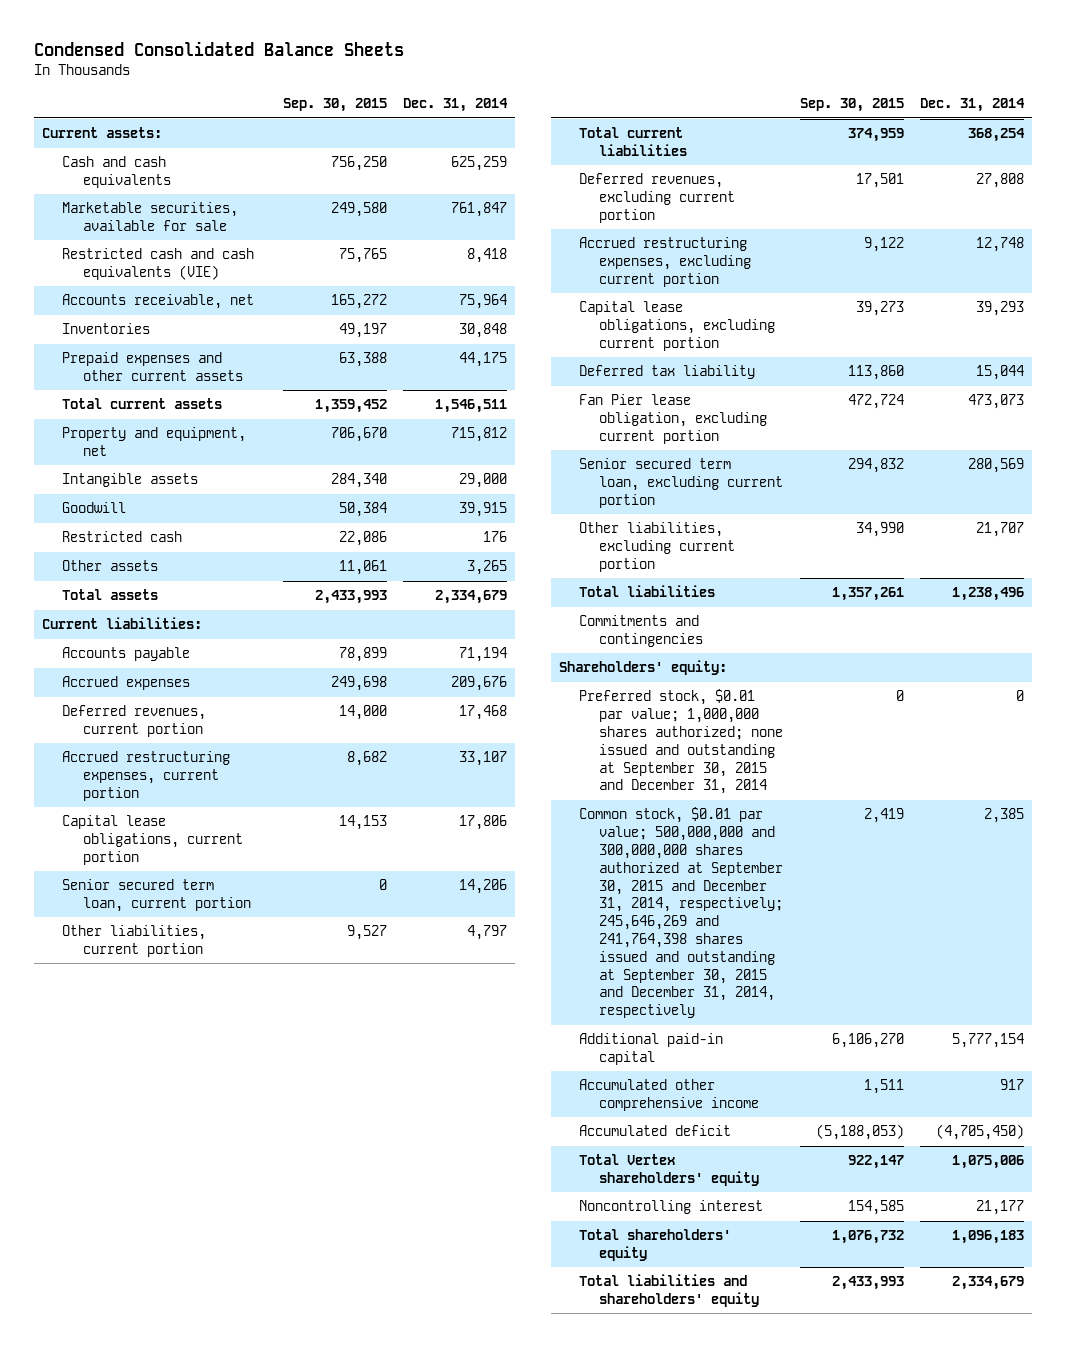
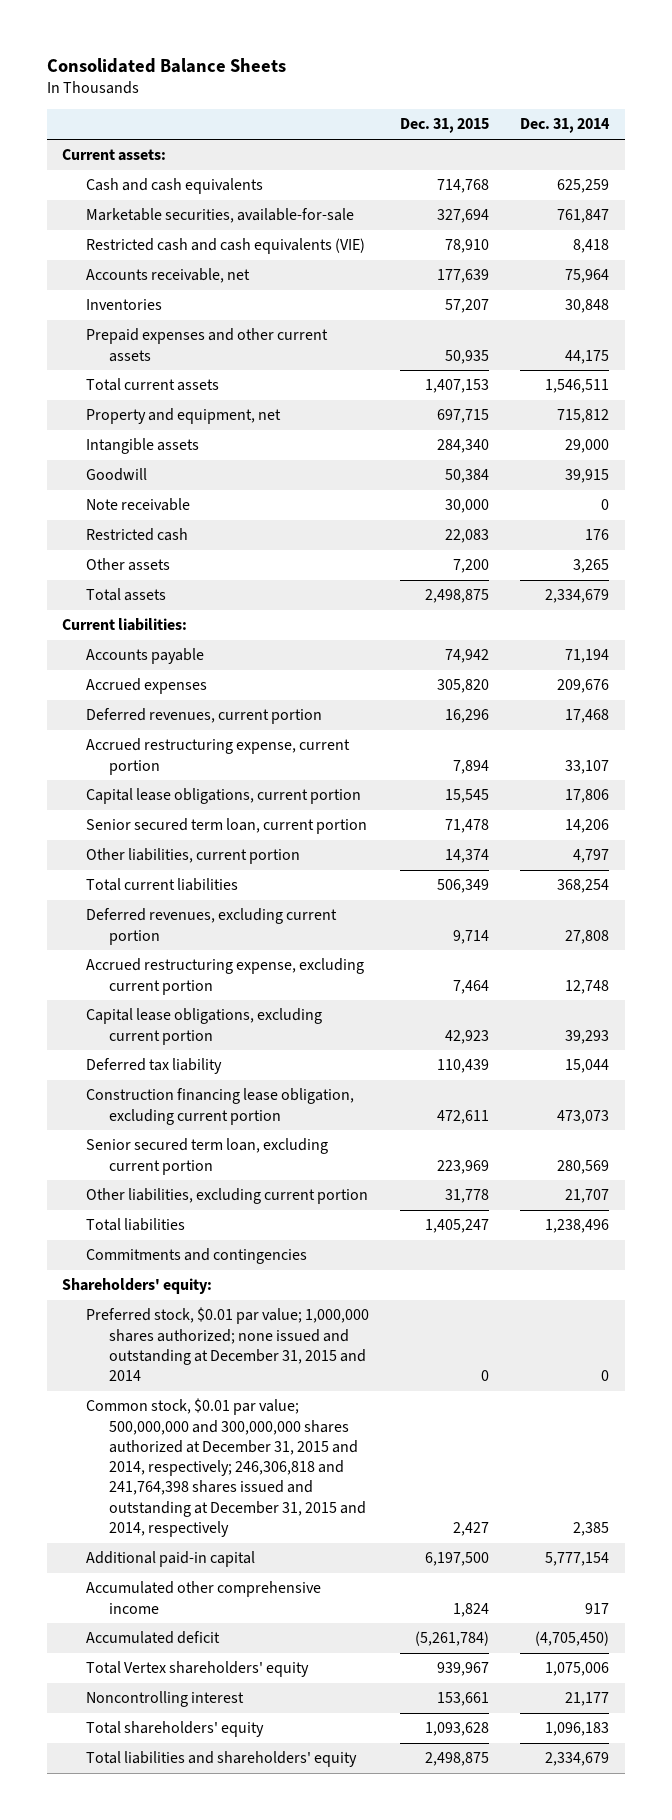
- Condensed Consolidated Balance Sheets
+ Consolidated Balance Sheets
- | Sep. 30, 2015 | Dec. 31, 2014
+ | Dec. 31, 2015 | Dec. 31, 2014
- Marketable securities, available for sale | 249,580 | 761,847
+ Marketable securities, available-for-sale | 327,694 | 761,847
+ Note receivable | 30,000 | 0
- Accrued restructuring expenses, current portion | 8,682 | 33,107
+ Accrued restructuring expense, current portion | 7,894 | 33,107
- Accrued restructuring expenses, excluding current portion | 9,122 | 12,748
+ Accrued restructuring expense, excluding current portion | 7,464 | 12,748
- Fan Pier lease obligation, excluding current portion | 472,724 | 473,073
+ Construction financing lease obligation, excluding current portion | 472,611 | 473,073
- Preferred stock, $0.01 par value; 1,000,000 shares authorized; none issued and outstanding at September 30, 2015 and December 31, 2014 | 0 | 0
- Common stock, $0.01 par value; 500,000,000 and 300,000,000 shares authorized at September 30, 2015 and December 31, 2014, respectively; 245,646,269 and 241,764,398 shares issued and outstanding at September 30, 2015 and December 31, 2014, respectively | 2,419 | 2,385
+ Preferred stock, $0.01 par value; 1,000,000 shares authorized; none issued and outstanding at December 31, 2015 and 2014 | 0 | 0
+ Common stock, $0.01 par value; 500,000,000 and 300,000,000 shares authorized at December 31, 2015 and 2014, respectively; 246,306,818 and 241,764,398 shares issued and outstanding at December 31, 2015 and 2014, respectively | 2,427 | 2,385

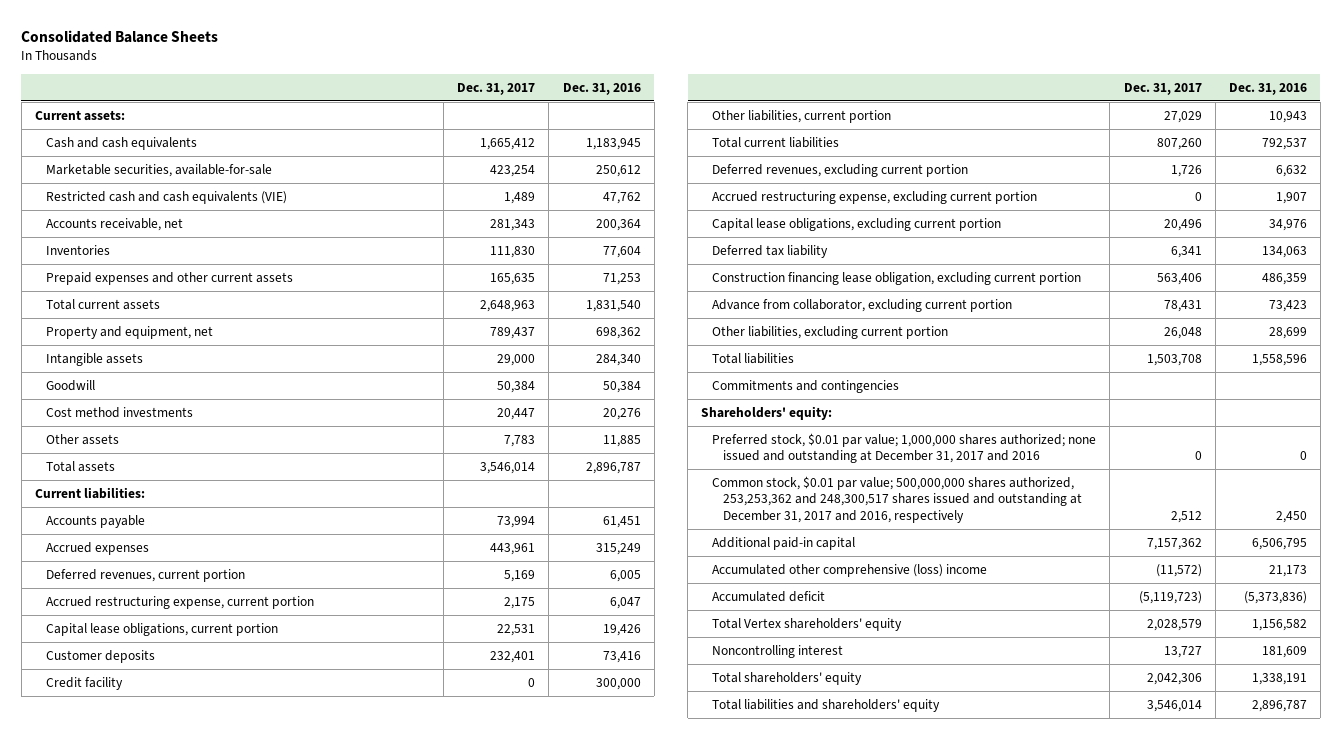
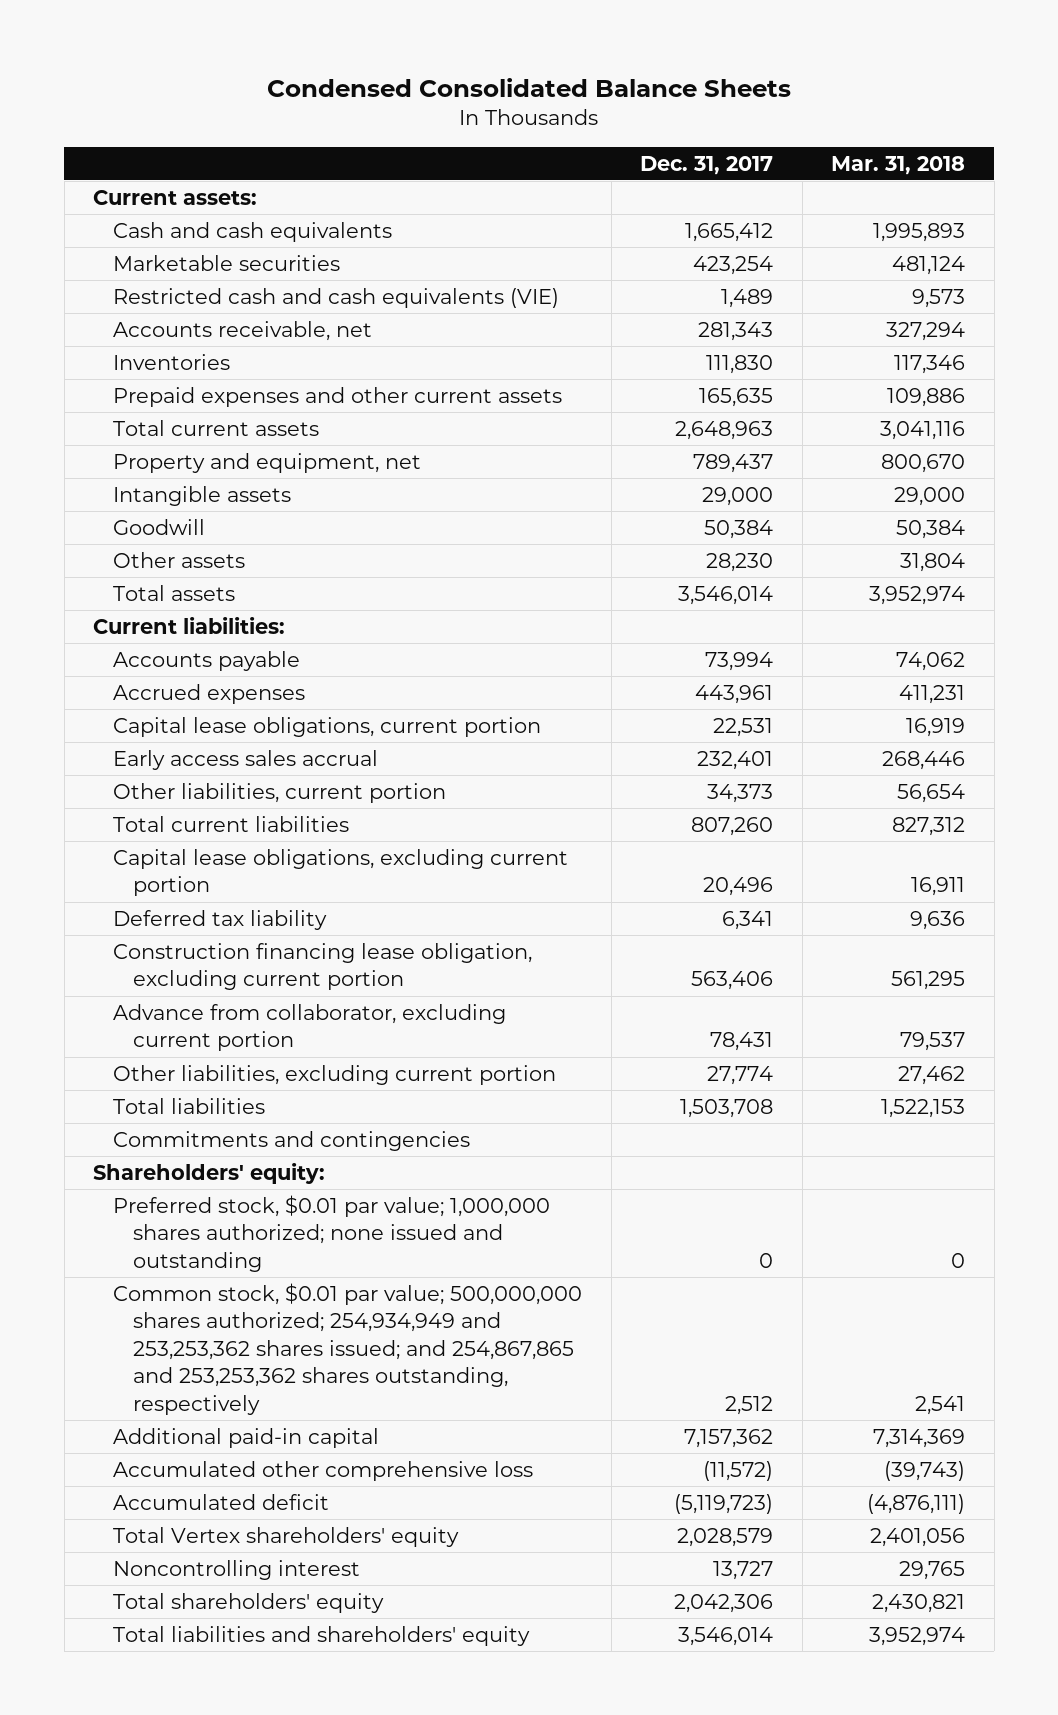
- Consolidated Balance Sheets
+ Condensed Consolidated Balance Sheets
- | Dec. 31, 2017 | Dec. 31, 2016
+ | Dec. 31, 2017 | Mar. 31, 2018
- Marketable securities, available-for-sale | 423,254 | 250,612
+ Marketable securities | 423,254 | 481,124
- Cost method investments | 20,447 | 20,276
- Other assets | 7,783 | 11,885
+ Other assets | 28,230 | 31,804
- Deferred revenues, current portion | 5,169 | 6,005
- Accrued restructuring expense, current portion | 2,175 | 6,047
- Customer deposits | 232,401 | 73,416
- Credit facility | 0 | 300,000
- Other liabilities, current portion | 27,029 | 10,943
+ Early access sales accrual | 232,401 | 268,446
+ Other liabilities, current portion | 34,373 | 56,654
- Deferred revenues, excluding current portion | 1,726 | 6,632
- Accrued restructuring expense, excluding current portion | 0 | 1,907
- Other liabilities, excluding current portion | 26,048 | 28,699
+ Other liabilities, excluding current portion | 27,774 | 27,462
- Preferred stock, $0.01 par value; 1,000,000 shares authorized; none issued and outstanding at December 31, 2017 and 2016 | 0 | 0
- Common stock, $0.01 par value; 500,000,000 shares authorized, 253,253,362 and 248,300,517 shares issued and outstanding at December 31, 2017 and 2016, respectively | 2,512 | 2,450
+ Preferred stock, $0.01 par value; 1,000,000 shares authorized; none issued and outstanding | 0 | 0
+ Common stock, $0.01 par value; 500,000,000 shares authorized; 254,934,949 and 253,253,362 shares issued; and 254,867,865 and 253,253,362 shares outstanding, respectively | 2,512 | 2,541
- Accumulated other comprehensive (loss) income | (11,572) | 21,173
+ Accumulated other comprehensive loss | (11,572) | (39,743)

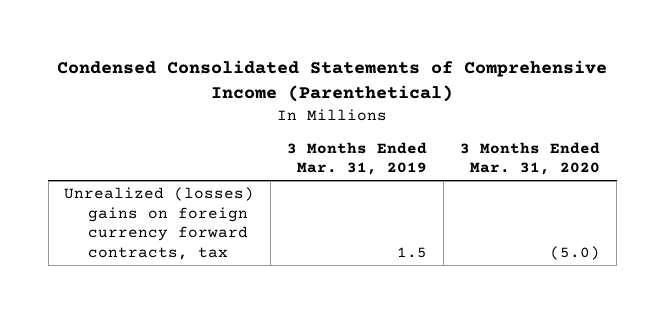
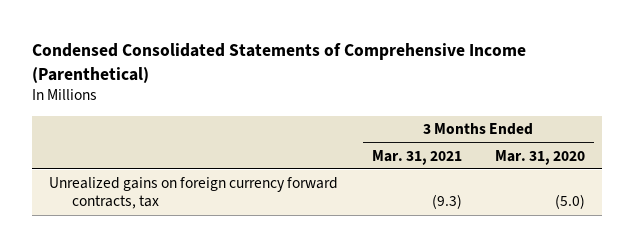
- | 3 Months Ended Mar. 31, 2019 | 3 Months Ended Mar. 31, 2020
+ | 3 Months Ended Mar. 31, 2021 | 3 Months Ended Mar. 31, 2020
- Unrealized (losses) gains on foreign currency forward contracts, tax | 1.5 | (5.0)
+ Unrealized gains on foreign currency forward contracts, tax | (9.3) | (5.0)

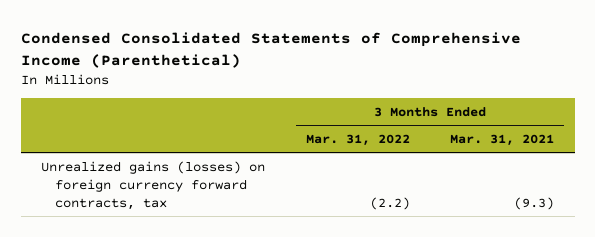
- | 3 Months Ended Mar. 31, 2021 | 3 Months Ended Mar. 31, 2020
+ | 3 Months Ended Mar. 31, 2022 | 3 Months Ended Mar. 31, 2021
- Unrealized gains on foreign currency forward contracts, tax | (9.3) | (5.0)
+ Unrealized gains (losses) on foreign currency forward contracts, tax | (2.2) | (9.3)

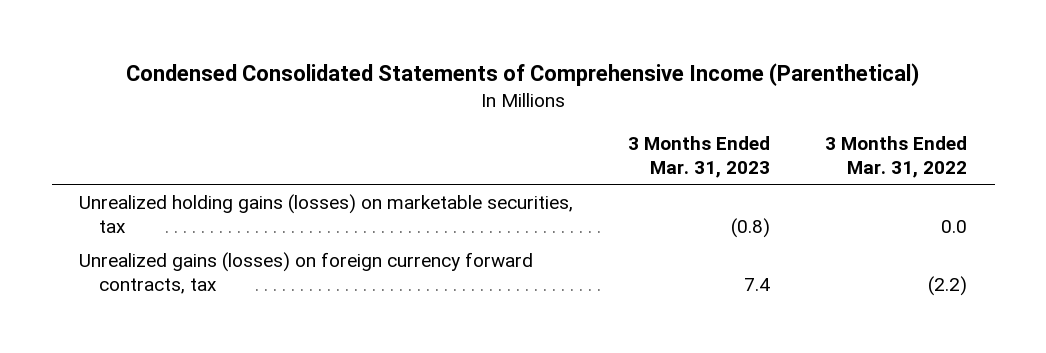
- | 3 Months Ended Mar. 31, 2022 | 3 Months Ended Mar. 31, 2021
+ | 3 Months Ended Mar. 31, 2023 | 3 Months Ended Mar. 31, 2022
+ Unrealized holding gains (losses) on marketable securities, tax | (0.8) | 0.0

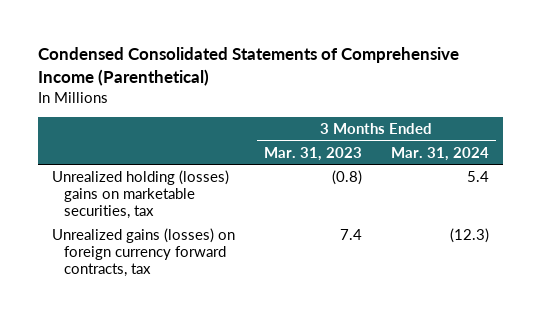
- | 3 Months Ended Mar. 31, 2023 | 3 Months Ended Mar. 31, 2022
+ | 3 Months Ended Mar. 31, 2023 | 3 Months Ended Mar. 31, 2024
- Unrealized holding gains (losses) on marketable securities, tax | (0.8) | 0.0
+ Unrealized holding (losses) gains on marketable securities, tax | (0.8) | 5.4

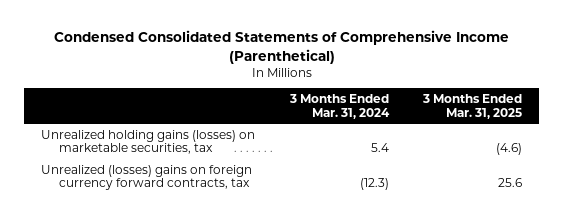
- | 3 Months Ended Mar. 31, 2023 | 3 Months Ended Mar. 31, 2024
+ | 3 Months Ended Mar. 31, 2024 | 3 Months Ended Mar. 31, 2025
- Unrealized holding (losses) gains on marketable securities, tax | (0.8) | 5.4
- Unrealized gains (losses) on foreign currency forward contracts, tax | 7.4 | (12.3)
+ Unrealized holding gains (losses) on marketable securities, tax | 5.4 | (4.6)
+ Unrealized (losses) gains on foreign currency forward contracts, tax | (12.3) | 25.6

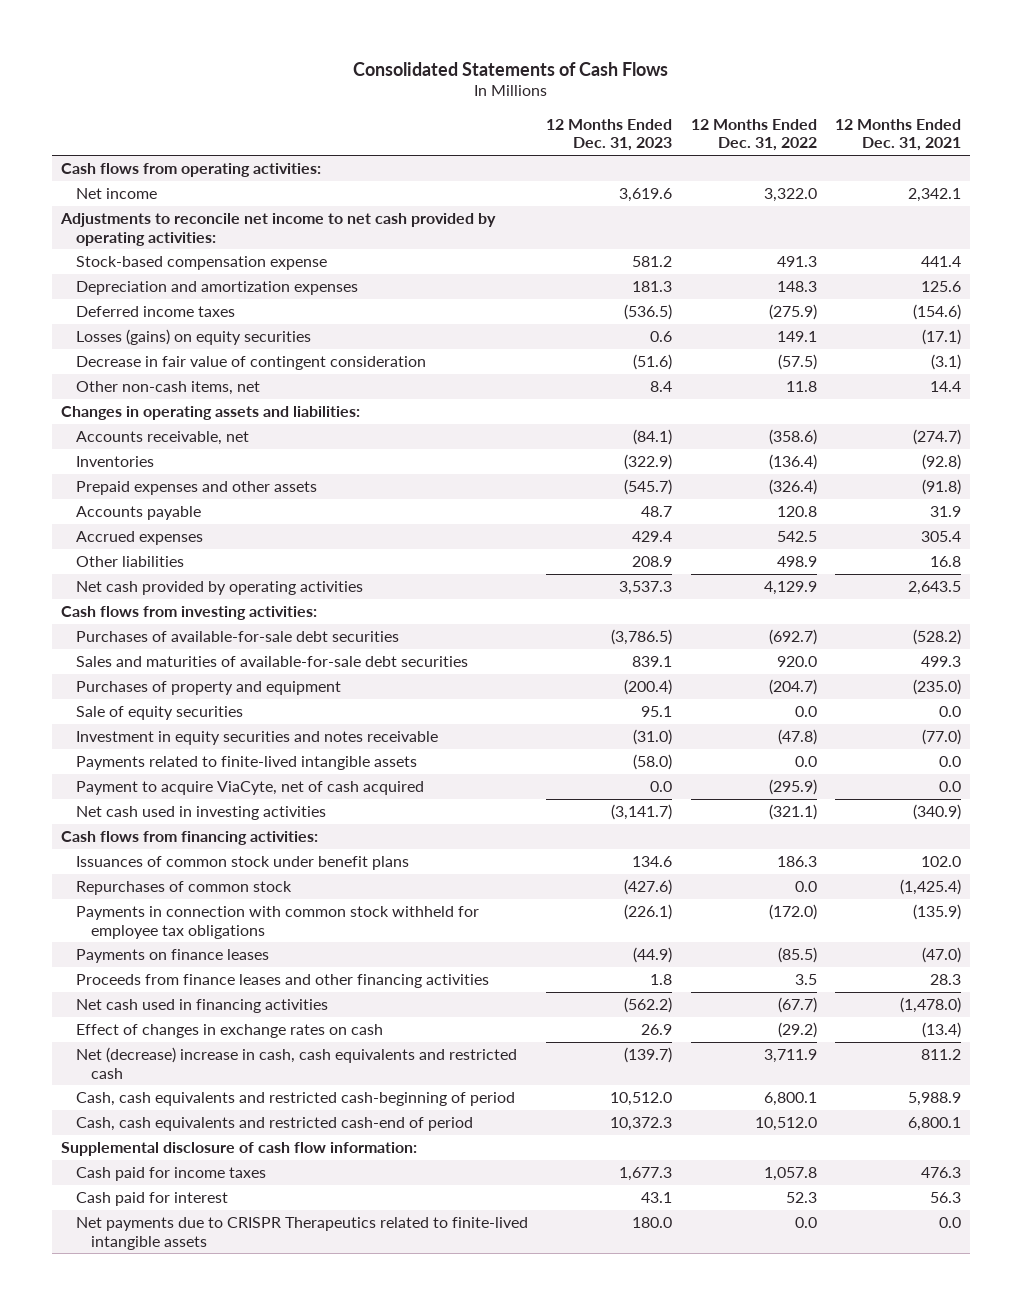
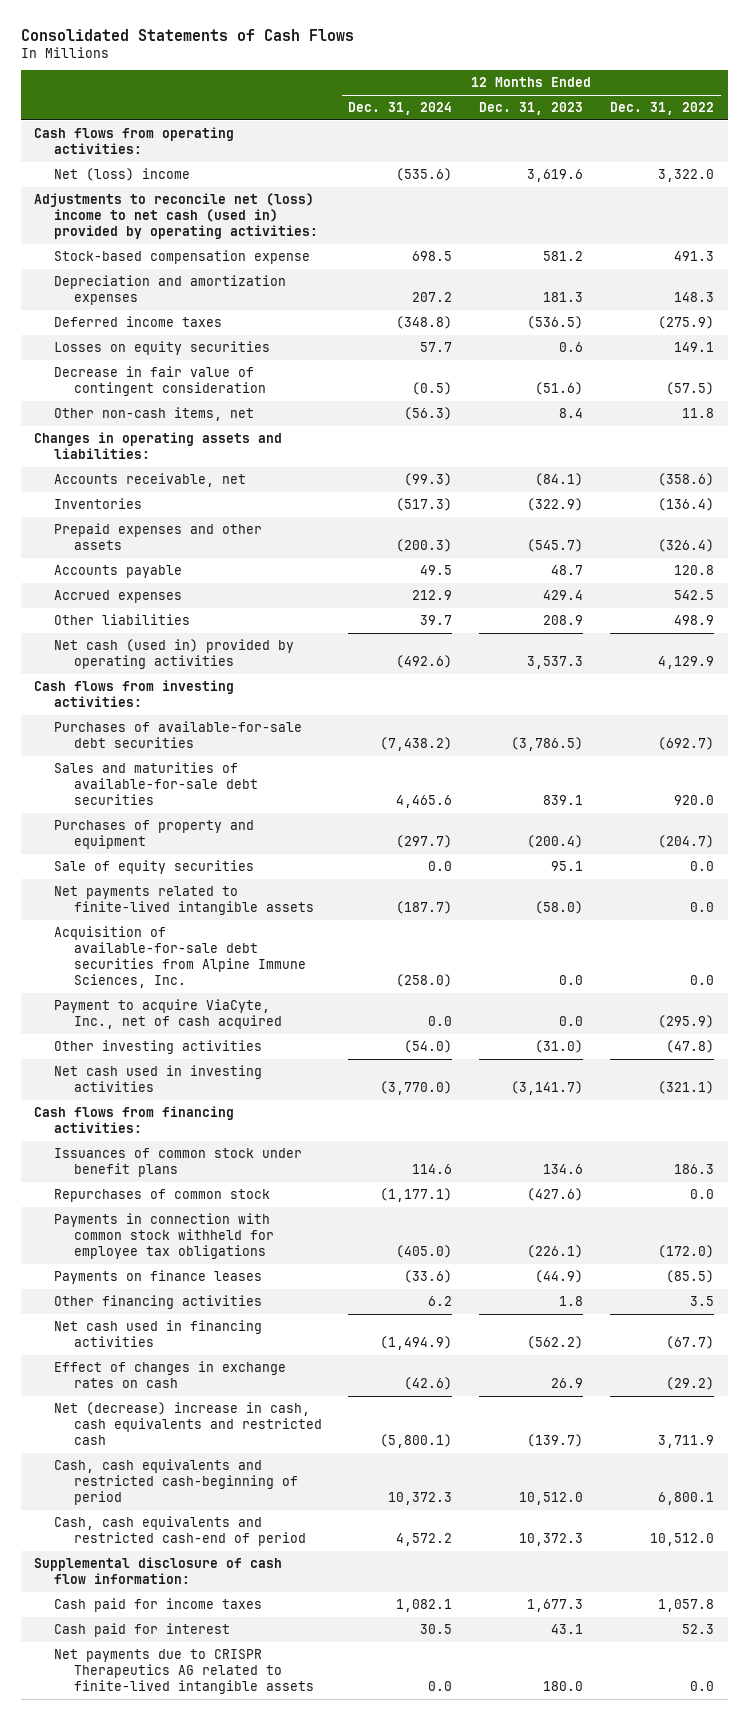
- | 12 Months Ended Dec. 31, 2023 | 12 Months Ended Dec. 31, 2022 | 12 Months Ended Dec. 31, 2021
+ | 12 Months Ended Dec. 31, 2024 | 12 Months Ended Dec. 31, 2023 | 12 Months Ended Dec. 31, 2022
- Net income | 3,619.6 | 3,322.0 | 2,342.1
- Adjustments to reconcile net income to net cash provided by operating activities:
+ Net (loss) income | (535.6) | 3,619.6 | 3,322.0
+ Adjustments to reconcile net (loss) income to net cash (used in) provided by operating activities:
- Losses (gains) on equity securities | 0.6 | 149.1 | (17.1)
+ Losses on equity securities | 57.7 | 0.6 | 149.1
- Net cash provided by operating activities | 3,537.3 | 4,129.9 | 2,643.5
+ Net cash (used in) provided by operating activities | (492.6) | 3,537.3 | 4,129.9
- Investment in equity securities and notes receivable | (31.0) | (47.8) | (77.0)
- Payments related to finite-lived intangible assets | (58.0) | 0.0 | 0.0
- Payment to acquire ViaCyte, net of cash acquired | 0.0 | (295.9) | 0.0
+ Net payments related to finite-lived intangible assets | (187.7) | (58.0) | 0.0
+ Acquisition of available-for-sale debt securities from Alpine Immune Sciences, Inc. | (258.0) | 0.0 | 0.0
+ Payment to acquire ViaCyte, Inc., net of cash acquired | 0.0 | 0.0 | (295.9)
+ Other investing activities | (54.0) | (31.0) | (47.8)
- Proceeds from finance leases and other financing activities | 1.8 | 3.5 | 28.3
+ Other financing activities | 6.2 | 1.8 | 3.5
- Net payments due to CRISPR Therapeutics related to finite-lived intangible assets | 180.0 | 0.0 | 0.0
+ Net payments due to CRISPR Therapeutics AG related to finite-lived intangible assets | 0.0 | 180.0 | 0.0

